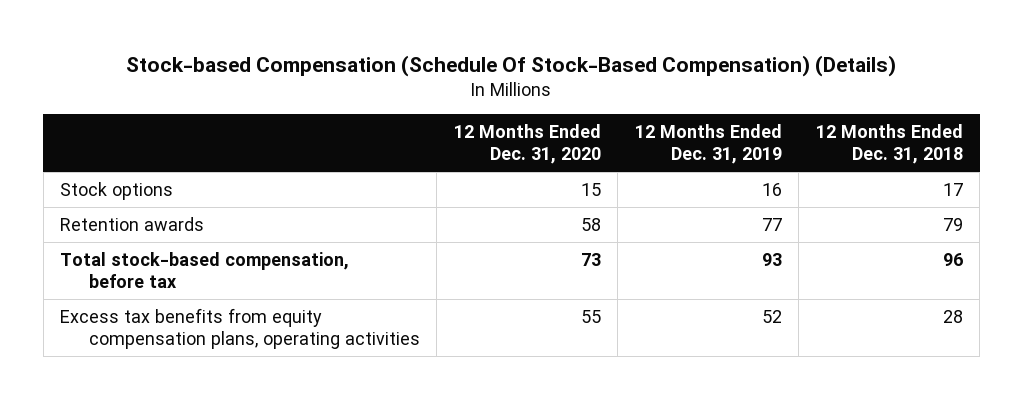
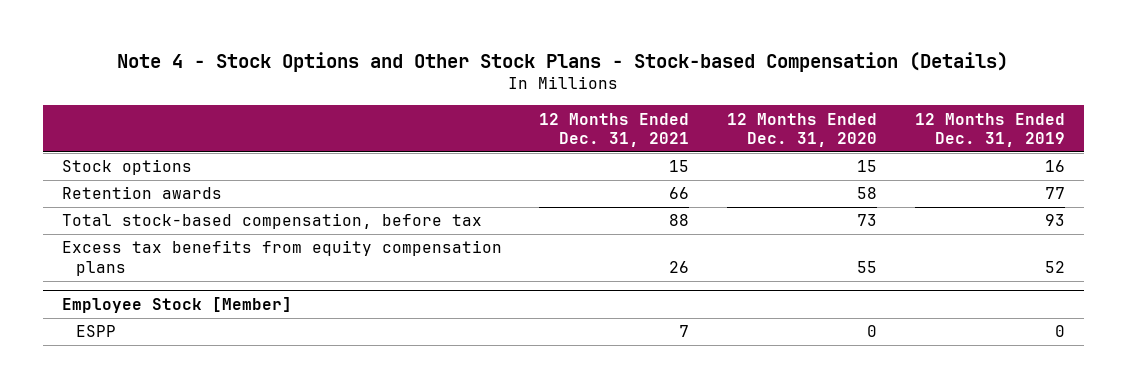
- Stock-based Compensation (Schedule Of Stock-Based Compensation) (Details)
+ Note 4 - Stock Options and Other Stock Plans - Stock-based Compensation (Details)
- | 12 Months Ended Dec. 31, 2020 | 12 Months Ended Dec. 31, 2019 | 12 Months Ended Dec. 31, 2018
+ | 12 Months Ended Dec. 31, 2021 | 12 Months Ended Dec. 31, 2020 | 12 Months Ended Dec. 31, 2019
- Excess tax benefits from equity compensation plans, operating activities | 55 | 52 | 28
+ Excess tax benefits from equity compensation plans | 26 | 55 | 52
+ Employee Stock [Member]
+ ESPP | 7 | 0 | 0

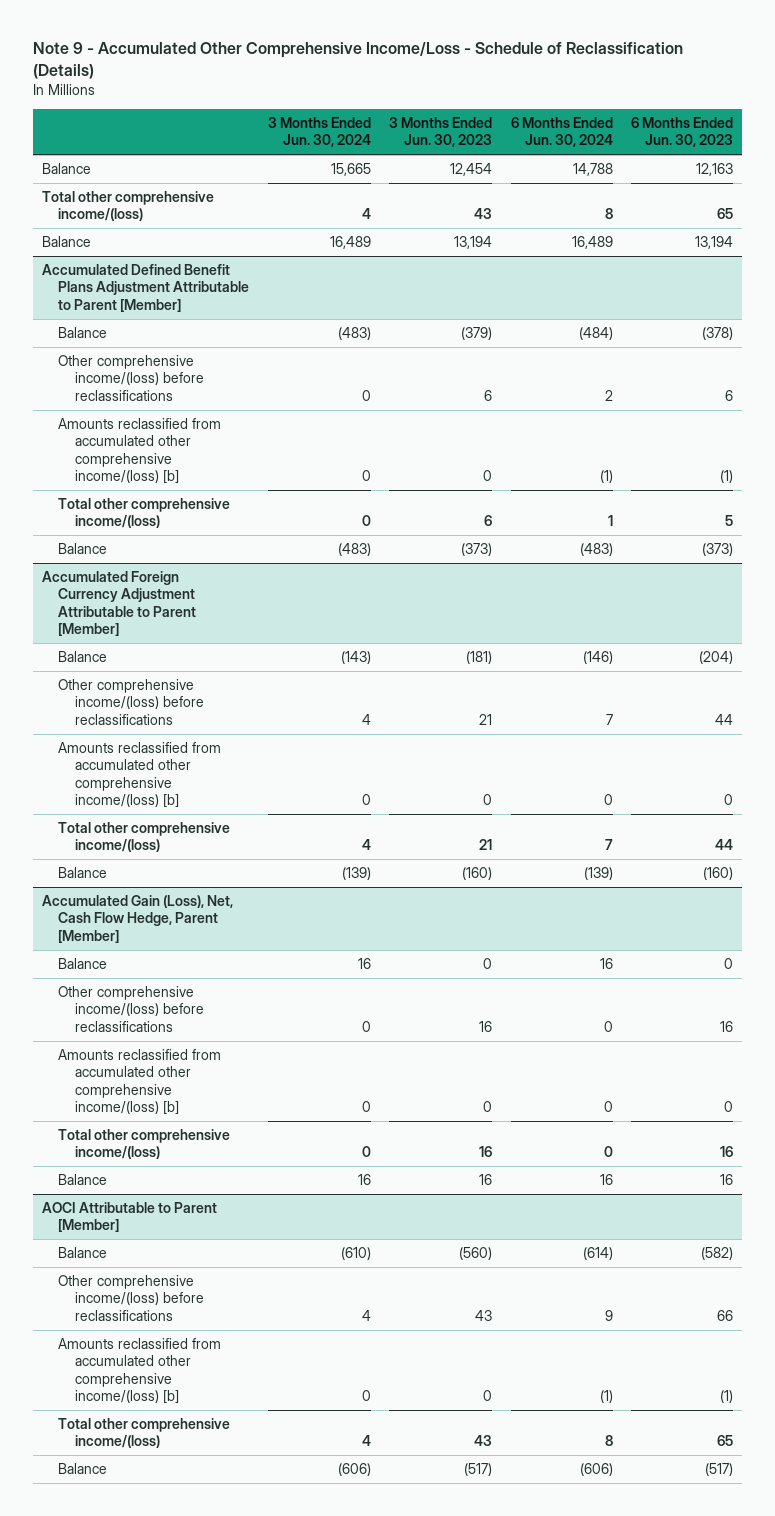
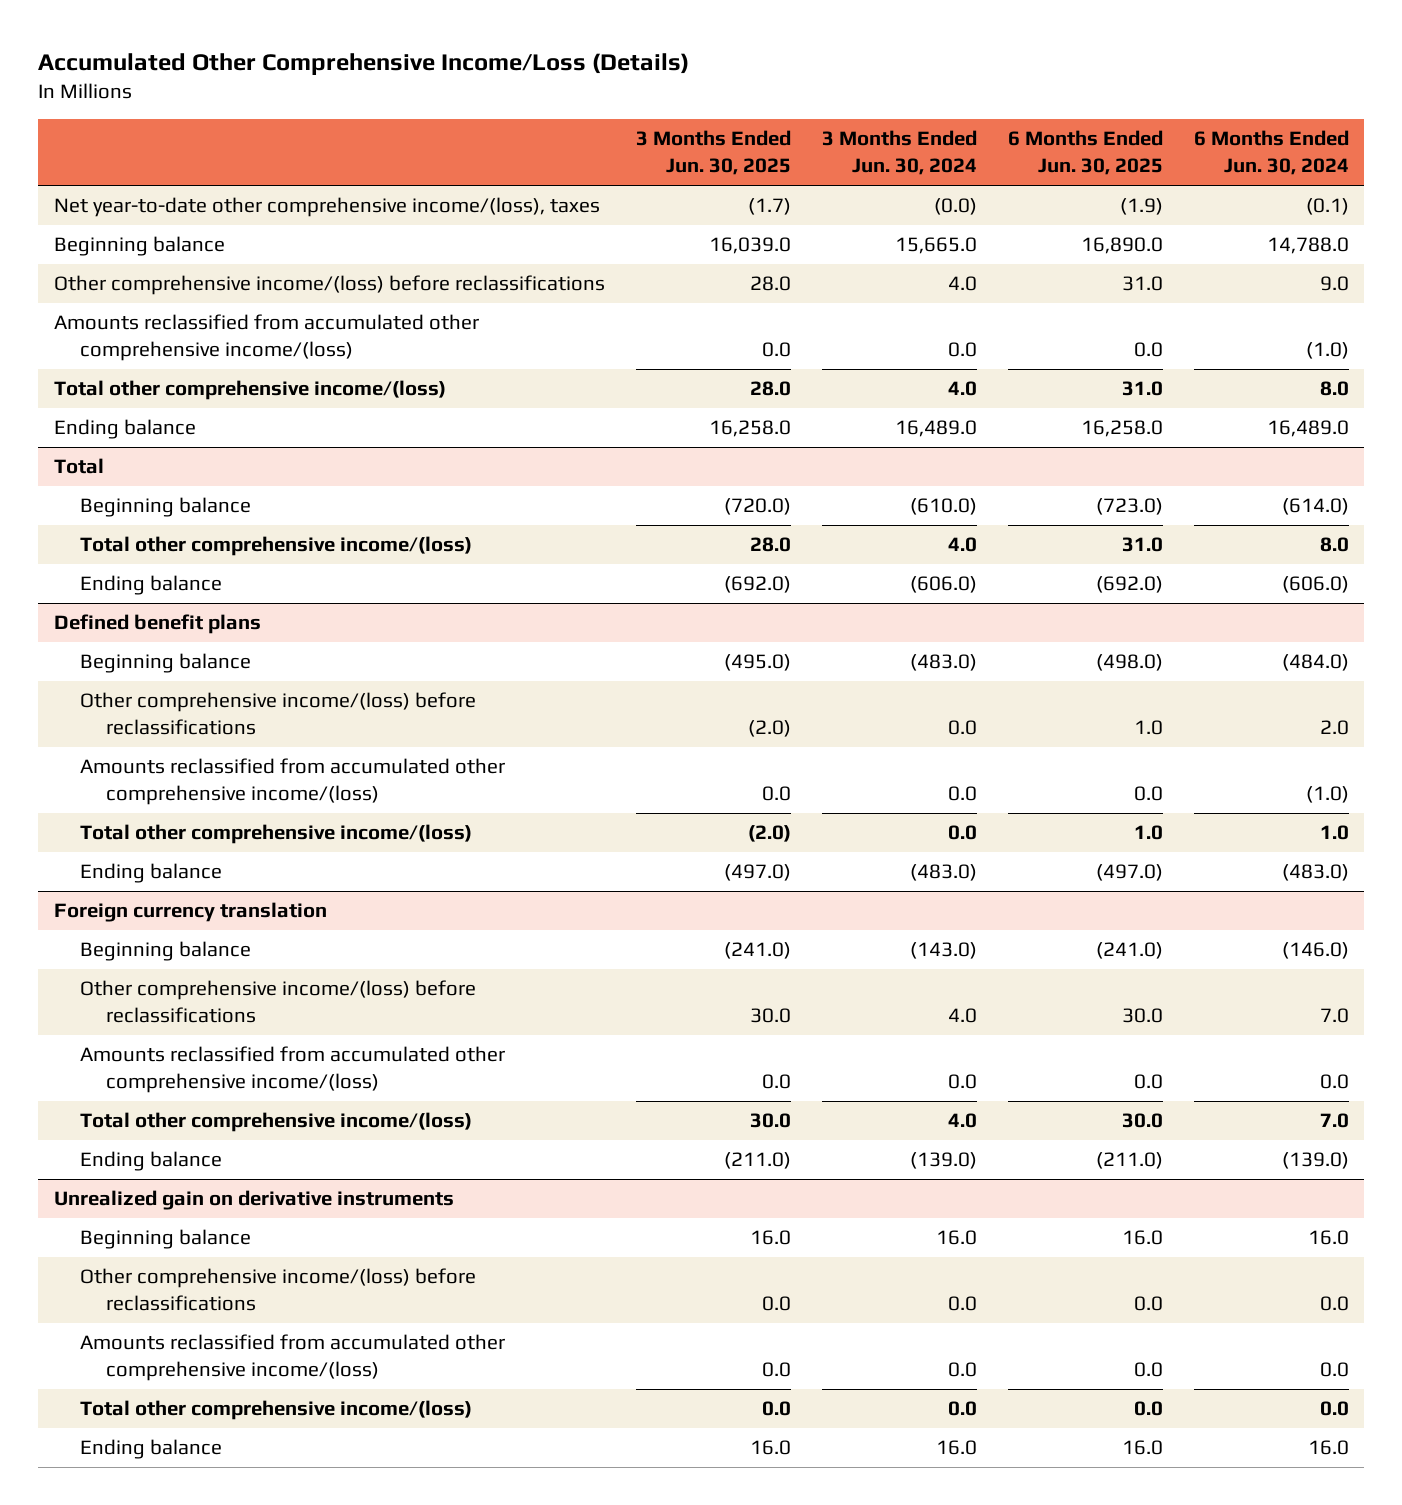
- Note 9 - Accumulated Other Comprehensive Income/Loss - Schedule of Reclassification (Details)
+ Accumulated Other Comprehensive Income/Loss (Details)
- | 3 Months Ended Jun. 30, 2024 | 3 Months Ended Jun. 30, 2023 | 6 Months Ended Jun. 30, 2024 | 6 Months Ended Jun. 30, 2023
+ | 3 Months Ended Jun. 30, 2025 | 3 Months Ended Jun. 30, 2024 | 6 Months Ended Jun. 30, 2025 | 6 Months Ended Jun. 30, 2024
- Balance | 15,665 | 12,454 | 14,788 | 12,163
- Total other comprehensive income/(loss) | 4 | 43 | 8 | 65
- Balance | 16,489 | 13,194 | 16,489 | 13,194
- Accumulated Defined Benefit Plans Adjustment Attributable to Parent [Member]
- Balance | (483) | (379) | (484) | (378)
- Other comprehensive income/(loss) before reclassifications | 0 | 6 | 2 | 6
- Amounts reclassified from accumulated other comprehensive income/(loss) [b] | 0 | 0 | (1) | (1)
- Total other comprehensive income/(loss) | 0 | 6 | 1 | 5
- Balance | (483) | (373) | (483) | (373)
- Accumulated Foreign Currency Adjustment Attributable to Parent [Member]
- Balance | (143) | (181) | (146) | (204)
- Other comprehensive income/(loss) before reclassifications | 4 | 21 | 7 | 44
- Amounts reclassified from accumulated other comprehensive income/(loss) [b] | 0 | 0 | 0 | 0
- Total other comprehensive income/(loss) | 4 | 21 | 7 | 44
- Balance | (139) | (160) | (139) | (160)
- Accumulated Gain (Loss), Net, Cash Flow Hedge, Parent [Member]
- Balance | 16 | 0 | 16 | 0
- Other comprehensive income/(loss) before reclassifications | 0 | 16 | 0 | 16
- Amounts reclassified from accumulated other comprehensive income/(loss) [b] | 0 | 0 | 0 | 0
- Total other comprehensive income/(loss) | 0 | 16 | 0 | 16
- Balance | 16 | 16 | 16 | 16
- AOCI Attributable to Parent [Member]
- Balance | (610) | (560) | (614) | (582)
- Other comprehensive income/(loss) before reclassifications | 4 | 43 | 9 | 66
- Amounts reclassified from accumulated other comprehensive income/(loss) [b] | 0 | 0 | (1) | (1)
- Total other comprehensive income/(loss) | 4 | 43 | 8 | 65
- Balance | (606) | (517) | (606) | (517)
+ Net year-to-date other comprehensive income/(loss), taxes | (1.7) | (0.0) | (1.9) | (0.1)
+ Beginning balance | 16,039.0 | 15,665.0 | 16,890.0 | 14,788.0
+ Other comprehensive income/(loss) before reclassifications | 28.0 | 4.0 | 31.0 | 9.0
+ Amounts reclassified from accumulated other comprehensive income/(loss) | 0.0 | 0.0 | 0.0 | (1.0)
+ Total other comprehensive income/(loss) | 28.0 | 4.0 | 31.0 | 8.0
+ Ending balance | 16,258.0 | 16,489.0 | 16,258.0 | 16,489.0
+ Total
+ Beginning balance | (720.0) | (610.0) | (723.0) | (614.0)
+ Total other comprehensive income/(loss) | 28.0 | 4.0 | 31.0 | 8.0
+ Ending balance | (692.0) | (606.0) | (692.0) | (606.0)
+ Defined benefit plans
+ Beginning balance | (495.0) | (483.0) | (498.0) | (484.0)
+ Other comprehensive income/(loss) before reclassifications | (2.0) | 0.0 | 1.0 | 2.0
+ Amounts reclassified from accumulated other comprehensive income/(loss) | 0.0 | 0.0 | 0.0 | (1.0)
+ Total other comprehensive income/(loss) | (2.0) | 0.0 | 1.0 | 1.0
+ Ending balance | (497.0) | (483.0) | (497.0) | (483.0)
+ Foreign currency translation
+ Beginning balance | (241.0) | (143.0) | (241.0) | (146.0)
+ Other comprehensive income/(loss) before reclassifications | 30.0 | 4.0 | 30.0 | 7.0
+ Amounts reclassified from accumulated other comprehensive income/(loss) | 0.0 | 0.0 | 0.0 | 0.0
+ Total other comprehensive income/(loss) | 30.0 | 4.0 | 30.0 | 7.0
+ Ending balance | (211.0) | (139.0) | (211.0) | (139.0)
+ Unrealized gain on derivative instruments
+ Beginning balance | 16.0 | 16.0 | 16.0 | 16.0
+ Other comprehensive income/(loss) before reclassifications | 0.0 | 0.0 | 0.0 | 0.0
+ Amounts reclassified from accumulated other comprehensive income/(loss) | 0.0 | 0.0 | 0.0 | 0.0
+ Total other comprehensive income/(loss) | 0.0 | 0.0 | 0.0 | 0.0
+ Ending balance | 16.0 | 16.0 | 16.0 | 16.0

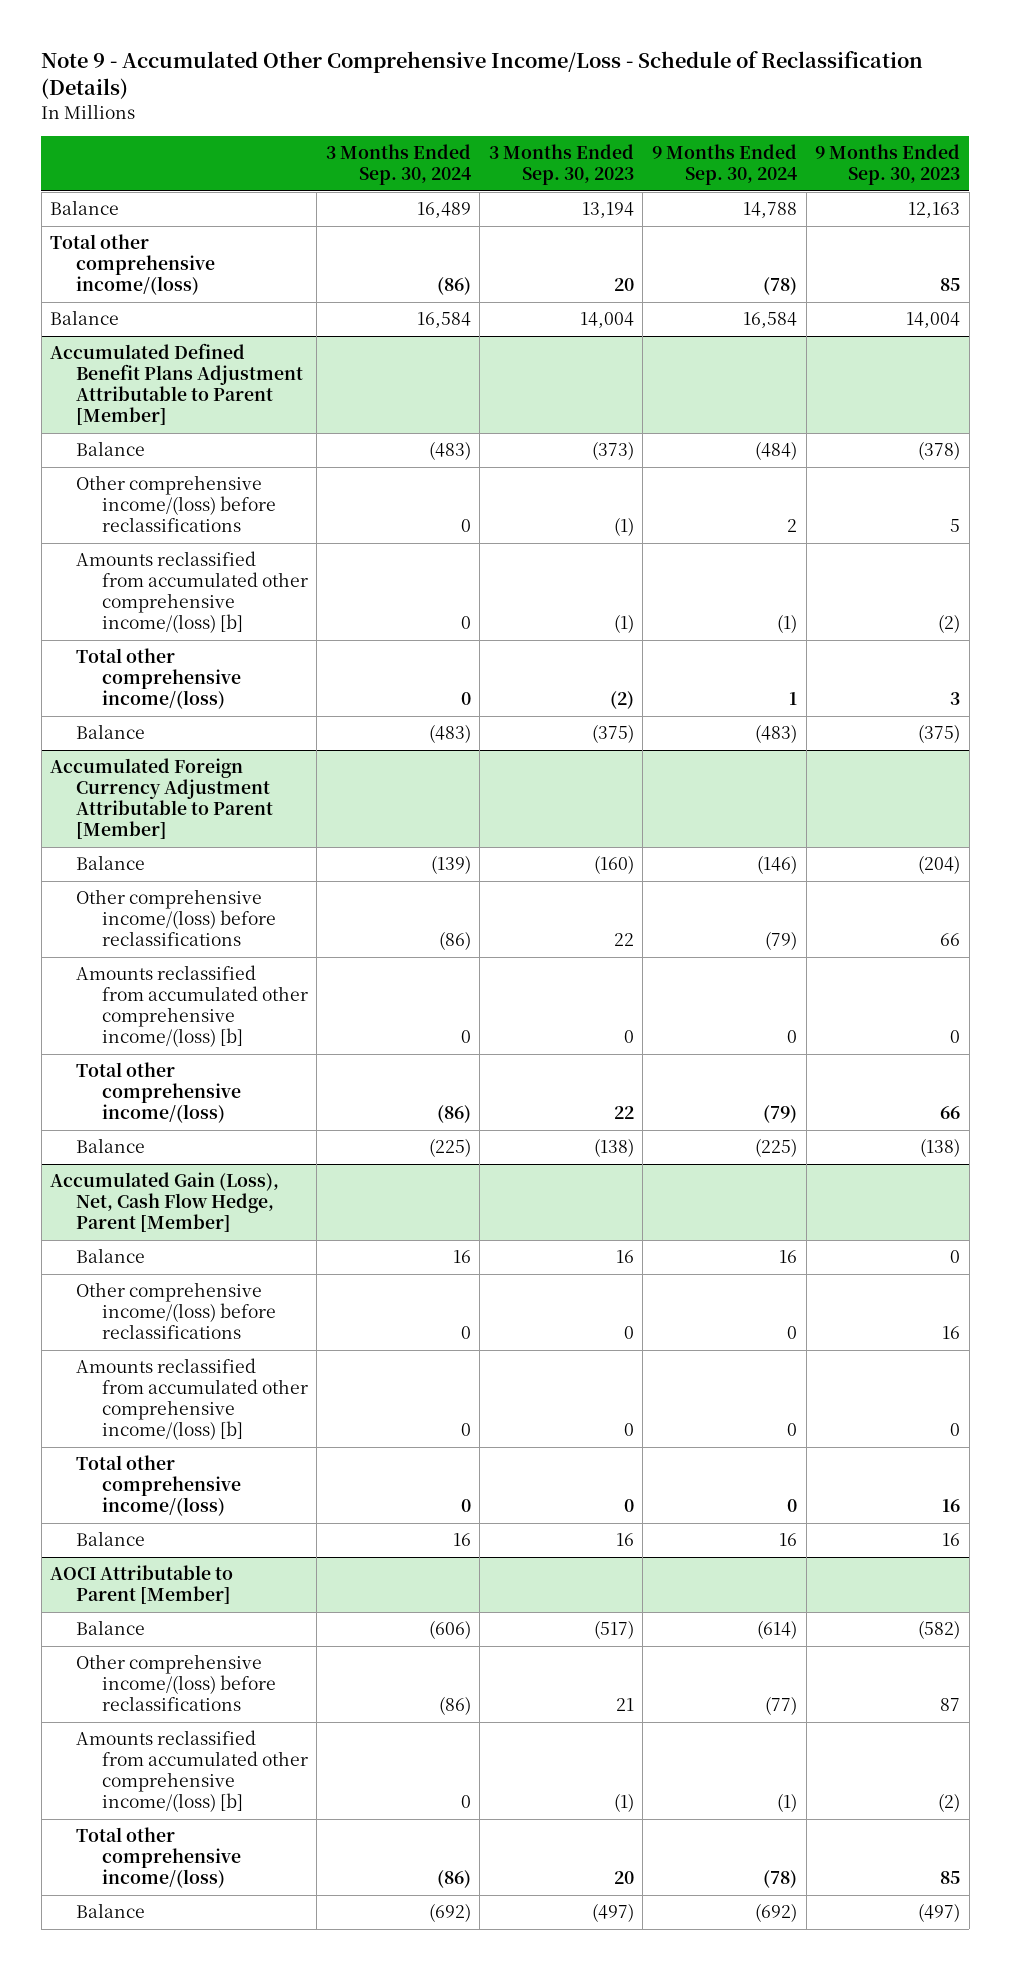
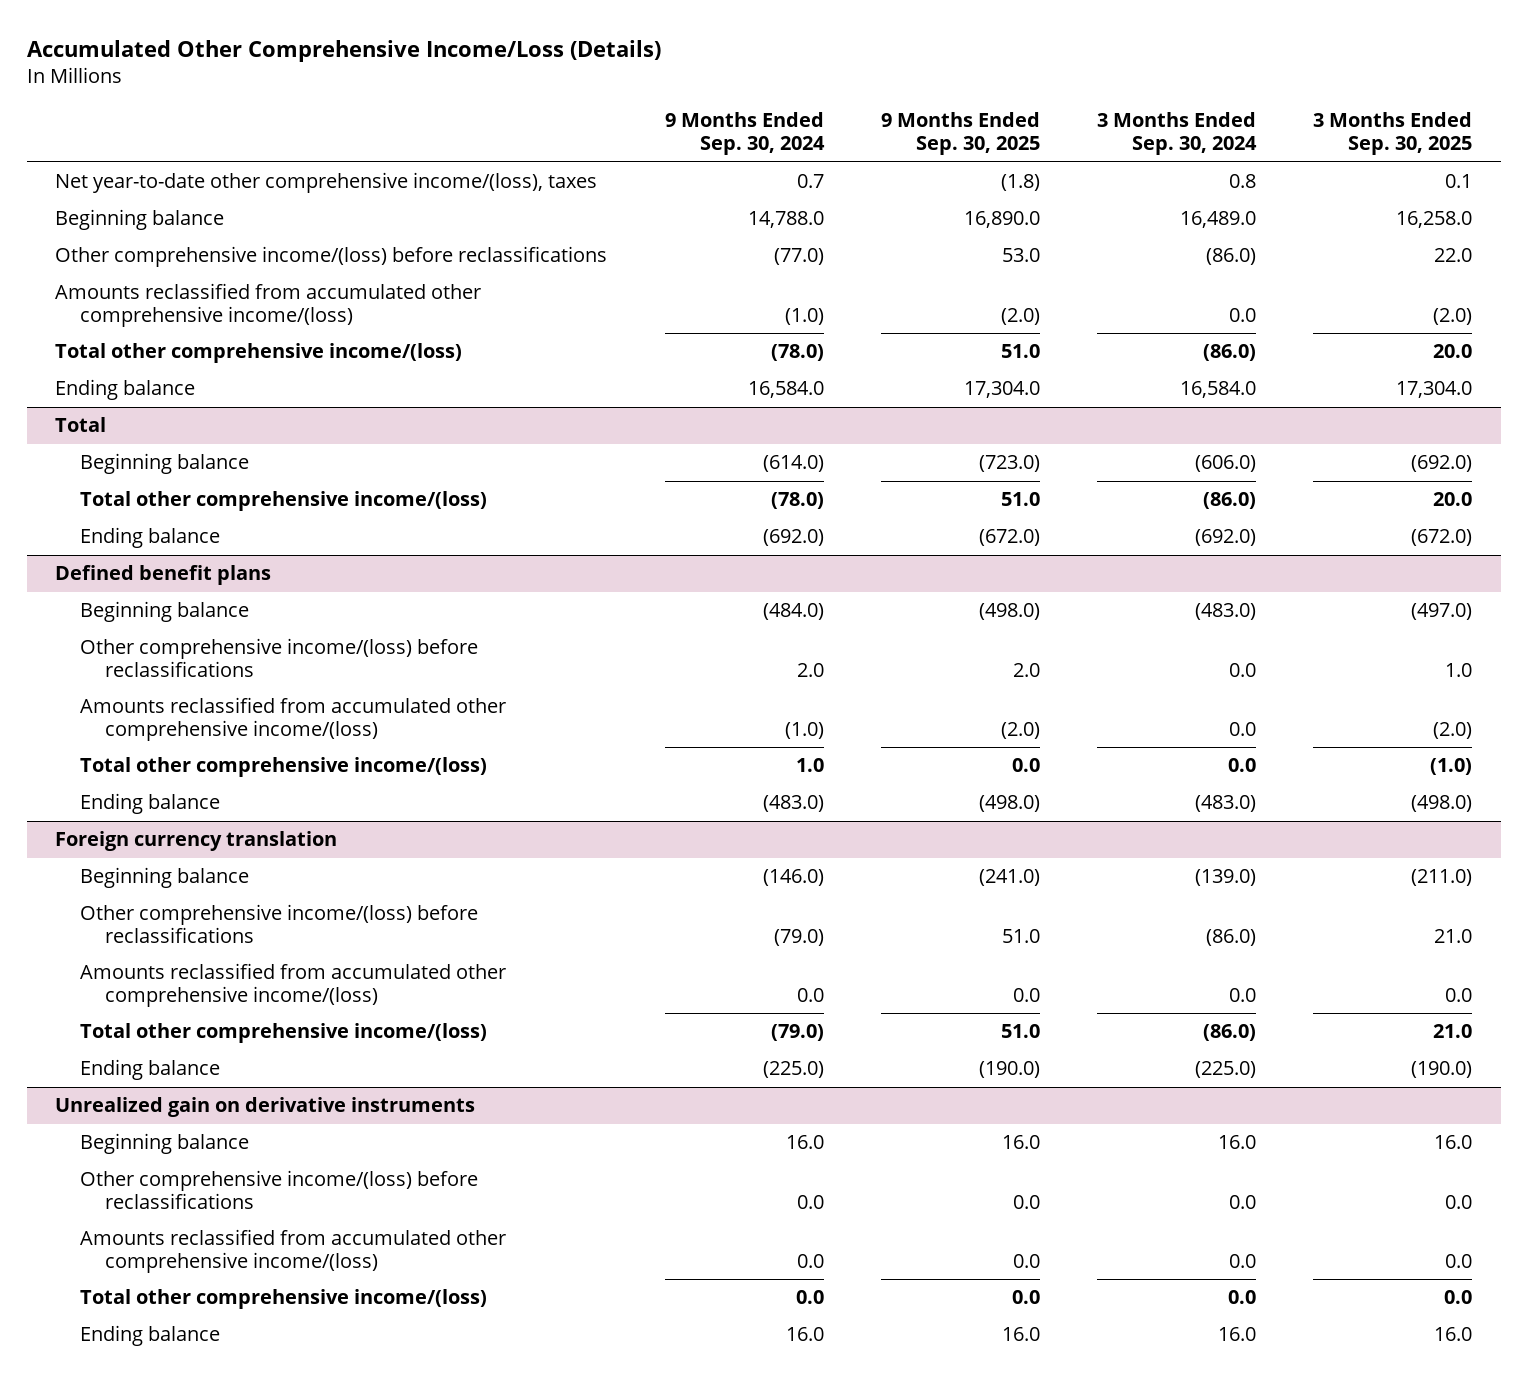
- Note 9 - Accumulated Other Comprehensive Income/Loss - Schedule of Reclassification (Details)
+ Accumulated Other Comprehensive Income/Loss (Details)
- | 3 Months Ended Sep. 30, 2024 | 3 Months Ended Sep. 30, 2023 | 9 Months Ended Sep. 30, 2024 | 9 Months Ended Sep. 30, 2023
+ | 9 Months Ended Sep. 30, 2024 | 9 Months Ended Sep. 30, 2025 | 3 Months Ended Sep. 30, 2024 | 3 Months Ended Sep. 30, 2025
- Balance | 16,489 | 13,194 | 14,788 | 12,163
- Total other comprehensive income/(loss) | (86) | 20 | (78) | 85
- Balance | 16,584 | 14,004 | 16,584 | 14,004
- Accumulated Defined Benefit Plans Adjustment Attributable to Parent [Member]
- Balance | (483) | (373) | (484) | (378)
- Other comprehensive income/(loss) before reclassifications | 0 | (1) | 2 | 5
- Amounts reclassified from accumulated other comprehensive income/(loss) [b] | 0 | (1) | (1) | (2)
- Total other comprehensive income/(loss) | 0 | (2) | 1 | 3
- Balance | (483) | (375) | (483) | (375)
- Accumulated Foreign Currency Adjustment Attributable to Parent [Member]
- Balance | (139) | (160) | (146) | (204)
- Other comprehensive income/(loss) before reclassifications | (86) | 22 | (79) | 66
- Amounts reclassified from accumulated other comprehensive income/(loss) [b] | 0 | 0 | 0 | 0
- Total other comprehensive income/(loss) | (86) | 22 | (79) | 66
- Balance | (225) | (138) | (225) | (138)
- Accumulated Gain (Loss), Net, Cash Flow Hedge, Parent [Member]
- Balance | 16 | 16 | 16 | 0
- Other comprehensive income/(loss) before reclassifications | 0 | 0 | 0 | 16
- Amounts reclassified from accumulated other comprehensive income/(loss) [b] | 0 | 0 | 0 | 0
- Total other comprehensive income/(loss) | 0 | 0 | 0 | 16
- Balance | 16 | 16 | 16 | 16
- AOCI Attributable to Parent [Member]
- Balance | (606) | (517) | (614) | (582)
- Other comprehensive income/(loss) before reclassifications | (86) | 21 | (77) | 87
- Amounts reclassified from accumulated other comprehensive income/(loss) [b] | 0 | (1) | (1) | (2)
- Total other comprehensive income/(loss) | (86) | 20 | (78) | 85
- Balance | (692) | (497) | (692) | (497)
+ Net year-to-date other comprehensive income/(loss), taxes | 0.7 | (1.8) | 0.8 | 0.1
+ Beginning balance | 14,788.0 | 16,890.0 | 16,489.0 | 16,258.0
+ Other comprehensive income/(loss) before reclassifications | (77.0) | 53.0 | (86.0) | 22.0
+ Amounts reclassified from accumulated other comprehensive income/(loss) | (1.0) | (2.0) | 0.0 | (2.0)
+ Total other comprehensive income/(loss) | (78.0) | 51.0 | (86.0) | 20.0
+ Ending balance | 16,584.0 | 17,304.0 | 16,584.0 | 17,304.0
+ Total
+ Beginning balance | (614.0) | (723.0) | (606.0) | (692.0)
+ Total other comprehensive income/(loss) | (78.0) | 51.0 | (86.0) | 20.0
+ Ending balance | (692.0) | (672.0) | (692.0) | (672.0)
+ Defined benefit plans
+ Beginning balance | (484.0) | (498.0) | (483.0) | (497.0)
+ Other comprehensive income/(loss) before reclassifications | 2.0 | 2.0 | 0.0 | 1.0
+ Amounts reclassified from accumulated other comprehensive income/(loss) | (1.0) | (2.0) | 0.0 | (2.0)
+ Total other comprehensive income/(loss) | 1.0 | 0.0 | 0.0 | (1.0)
+ Ending balance | (483.0) | (498.0) | (483.0) | (498.0)
+ Foreign currency translation
+ Beginning balance | (146.0) | (241.0) | (139.0) | (211.0)
+ Other comprehensive income/(loss) before reclassifications | (79.0) | 51.0 | (86.0) | 21.0
+ Amounts reclassified from accumulated other comprehensive income/(loss) | 0.0 | 0.0 | 0.0 | 0.0
+ Total other comprehensive income/(loss) | (79.0) | 51.0 | (86.0) | 21.0
+ Ending balance | (225.0) | (190.0) | (225.0) | (190.0)
+ Unrealized gain on derivative instruments
+ Beginning balance | 16.0 | 16.0 | 16.0 | 16.0
+ Other comprehensive income/(loss) before reclassifications | 0.0 | 0.0 | 0.0 | 0.0
+ Amounts reclassified from accumulated other comprehensive income/(loss) | 0.0 | 0.0 | 0.0 | 0.0
+ Total other comprehensive income/(loss) | 0.0 | 0.0 | 0.0 | 0.0
+ Ending balance | 16.0 | 16.0 | 16.0 | 16.0

